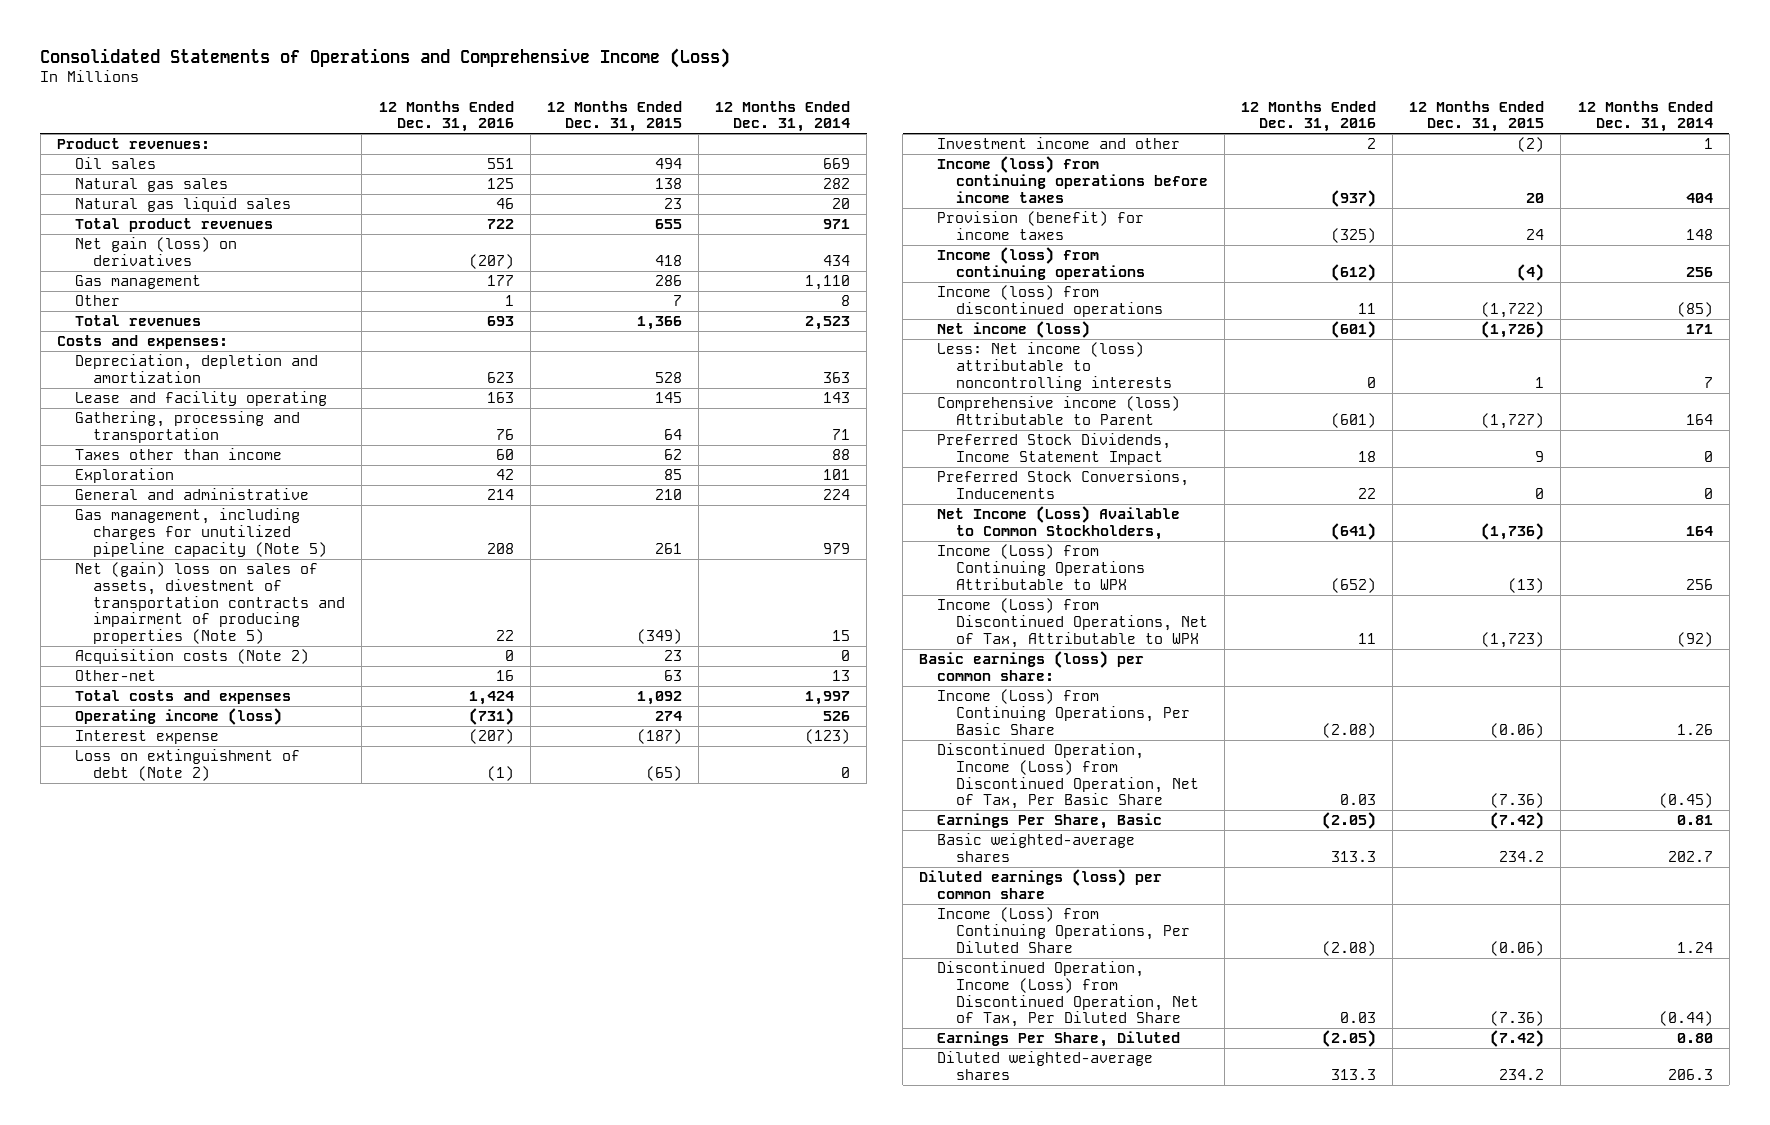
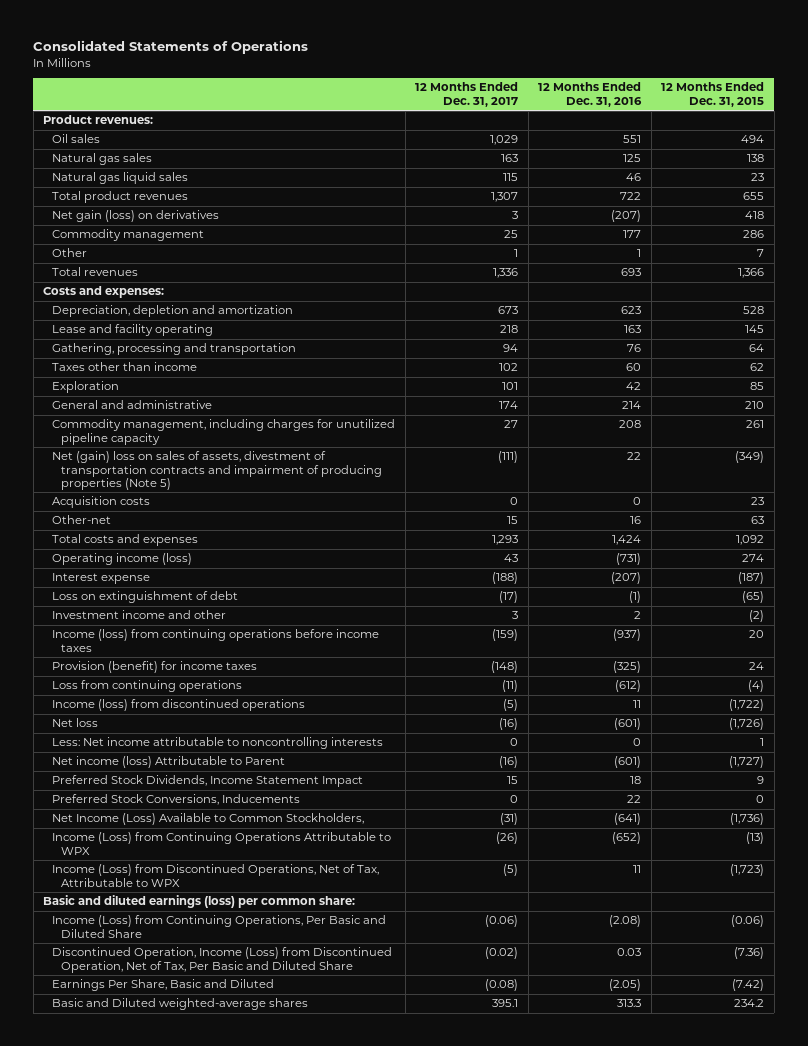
- Consolidated Statements of Operations and Comprehensive Income (Loss)
+ Consolidated Statements of Operations
- | 12 Months Ended Dec. 31, 2016 | 12 Months Ended Dec. 31, 2015 | 12 Months Ended Dec. 31, 2014
+ | 12 Months Ended Dec. 31, 2017 | 12 Months Ended Dec. 31, 2016 | 12 Months Ended Dec. 31, 2015
- Gas management | 177 | 286 | 1,110
+ Commodity management | 25 | 177 | 286
- Gas management, including charges for unutilized pipeline capacity (Note 5) | 208 | 261 | 979
+ Commodity management, including charges for unutilized pipeline capacity | 27 | 208 | 261
- Acquisition costs (Note 2) | 0 | 23 | 0
+ Acquisition costs | 0 | 0 | 23
- Loss on extinguishment of debt (Note 2) | (1) | (65) | 0
+ Loss on extinguishment of debt | (17) | (1) | (65)
- Income (loss) from continuing operations | (612) | (4) | 256
+ Loss from continuing operations | (11) | (612) | (4)
- Net income (loss) | (601) | (1,726) | 171
- Less: Net income (loss) attributable to noncontrolling interests | 0 | 1 | 7
- Comprehensive income (loss) Attributable to Parent | (601) | (1,727) | 164
+ Net loss | (16) | (601) | (1,726)
+ Less: Net income attributable to noncontrolling interests | 0 | 0 | 1
+ Net income (loss) Attributable to Parent | (16) | (601) | (1,727)
- Basic earnings (loss) per common share:
- Income (Loss) from Continuing Operations, Per Basic Share | (2.08) | (0.06) | 1.26
- Discontinued Operation, Income (Loss) from Discontinued Operation, Net of Tax, Per Basic Share | 0.03 | (7.36) | (0.45)
- Earnings Per Share, Basic | (2.05) | (7.42) | 0.81
- Basic weighted-average shares | 313.3 | 234.2 | 202.7
- Diluted earnings (loss) per common share
- Income (Loss) from Continuing Operations, Per Diluted Share | (2.08) | (0.06) | 1.24
- Discontinued Operation, Income (Loss) from Discontinued Operation, Net of Tax, Per Diluted Share | 0.03 | (7.36) | (0.44)
- Earnings Per Share, Diluted | (2.05) | (7.42) | 0.80
- Diluted weighted-average shares | 313.3 | 234.2 | 206.3
+ Basic and diluted earnings (loss) per common share:
+ Income (Loss) from Continuing Operations, Per Basic and Diluted Share | (0.06) | (2.08) | (0.06)
+ Discontinued Operation, Income (Loss) from Discontinued Operation, Net of Tax, Per Basic and Diluted Share | (0.02) | 0.03 | (7.36)
+ Earnings Per Share, Basic and Diluted | (0.08) | (2.05) | (7.42)
+ Basic and Diluted weighted-average shares | 395.1 | 313.3 | 234.2

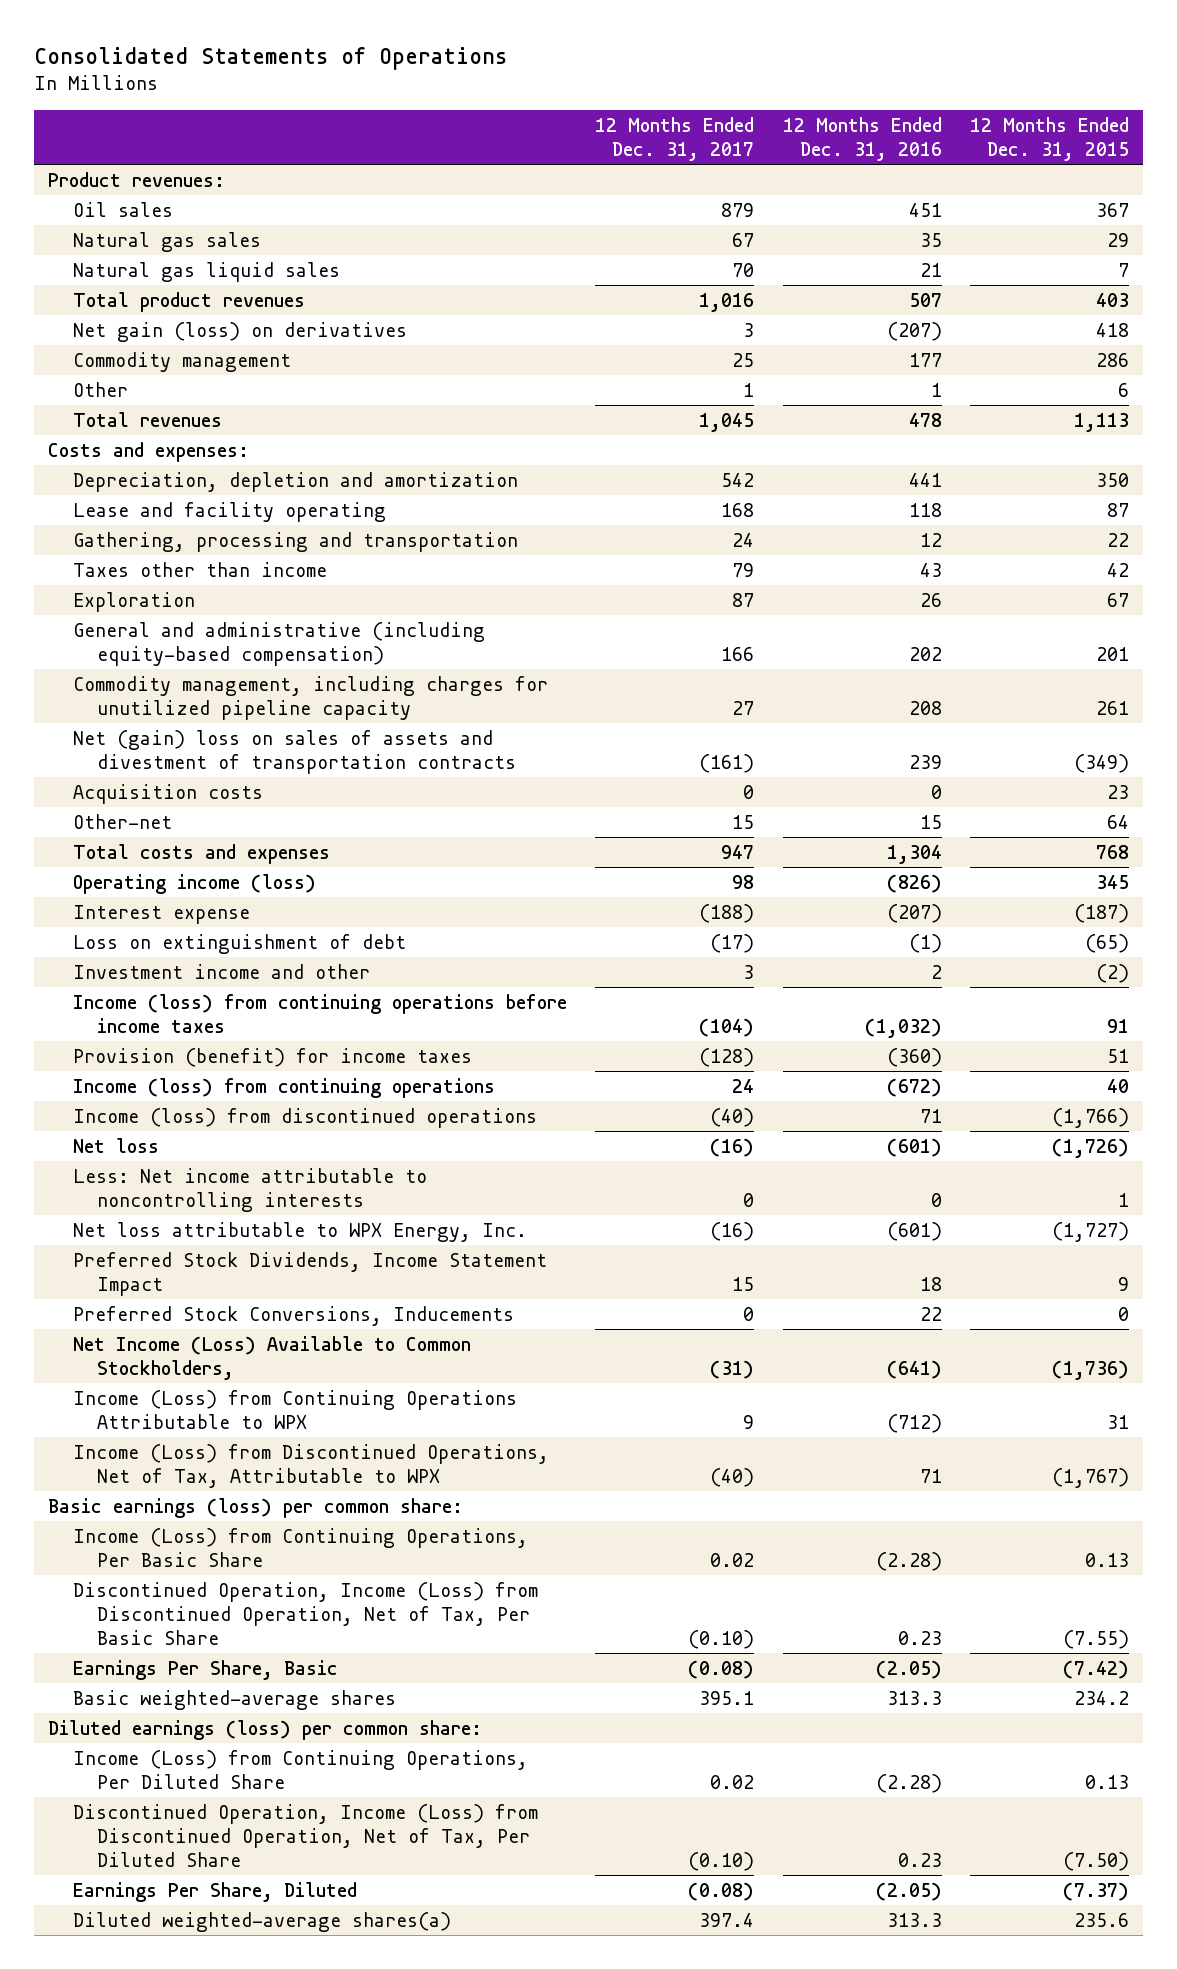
- Oil sales | 1,029 | 551 | 494
- Natural gas sales | 163 | 125 | 138
- Natural gas liquid sales | 115 | 46 | 23
- Total product revenues | 1,307 | 722 | 655
+ Oil sales | 879 | 451 | 367
+ Natural gas sales | 67 | 35 | 29
+ Natural gas liquid sales | 70 | 21 | 7
+ Total product revenues | 1,016 | 507 | 403
- Other | 1 | 1 | 7
- Total revenues | 1,336 | 693 | 1,366
+ Other | 1 | 1 | 6
+ Total revenues | 1,045 | 478 | 1,113
- Depreciation, depletion and amortization | 673 | 623 | 528
- Lease and facility operating | 218 | 163 | 145
- Gathering, processing and transportation | 94 | 76 | 64
- Taxes other than income | 102 | 60 | 62
- Exploration | 101 | 42 | 85
- General and administrative | 174 | 214 | 210
+ Depreciation, depletion and amortization | 542 | 441 | 350
+ Lease and facility operating | 168 | 118 | 87
+ Gathering, processing and transportation | 24 | 12 | 22
+ Taxes other than income | 79 | 43 | 42
+ Exploration | 87 | 26 | 67
+ General and administrative (including equity-based compensation) | 166 | 202 | 201
- Net (gain) loss on sales of assets, divestment of transportation contracts and impairment of producing properties (Note 5) | (111) | 22 | (349)
+ Net (gain) loss on sales of assets and divestment of transportation contracts | (161) | 239 | (349)
- Other-net | 15 | 16 | 63
- Total costs and expenses | 1,293 | 1,424 | 1,092
- Operating income (loss) | 43 | (731) | 274
+ Other-net | 15 | 15 | 64
+ Total costs and expenses | 947 | 1,304 | 768
+ Operating income (loss) | 98 | (826) | 345
- Income (loss) from continuing operations before income taxes | (159) | (937) | 20
- Provision (benefit) for income taxes | (148) | (325) | 24
- Loss from continuing operations | (11) | (612) | (4)
- Income (loss) from discontinued operations | (5) | 11 | (1,722)
+ Income (loss) from continuing operations before income taxes | (104) | (1,032) | 91
+ Provision (benefit) for income taxes | (128) | (360) | 51
+ Income (loss) from continuing operations | 24 | (672) | 40
+ Income (loss) from discontinued operations | (40) | 71 | (1,766)
- Net income (loss) Attributable to Parent | (16) | (601) | (1,727)
+ Net loss attributable to WPX Energy, Inc. | (16) | (601) | (1,727)
- Income (Loss) from Continuing Operations Attributable to WPX | (26) | (652) | (13)
- Income (Loss) from Discontinued Operations, Net of Tax, Attributable to WPX | (5) | 11 | (1,723)
- Basic and diluted earnings (loss) per common share:
- Income (Loss) from Continuing Operations, Per Basic and Diluted Share | (0.06) | (2.08) | (0.06)
- Discontinued Operation, Income (Loss) from Discontinued Operation, Net of Tax, Per Basic and Diluted Share | (0.02) | 0.03 | (7.36)
- Earnings Per Share, Basic and Diluted | (0.08) | (2.05) | (7.42)
- Basic and Diluted weighted-average shares | 395.1 | 313.3 | 234.2
+ Income (Loss) from Continuing Operations Attributable to WPX | 9 | (712) | 31
+ Income (Loss) from Discontinued Operations, Net of Tax, Attributable to WPX | (40) | 71 | (1,767)
+ Basic earnings (loss) per common share:
+ Income (Loss) from Continuing Operations, Per Basic Share | 0.02 | (2.28) | 0.13
+ Discontinued Operation, Income (Loss) from Discontinued Operation, Net of Tax, Per Basic Share | (0.10) | 0.23 | (7.55)
+ Earnings Per Share, Basic | (0.08) | (2.05) | (7.42)
+ Basic weighted-average shares | 395.1 | 313.3 | 234.2
+ Diluted earnings (loss) per common share:
+ Income (Loss) from Continuing Operations, Per Diluted Share | 0.02 | (2.28) | 0.13
+ Discontinued Operation, Income (Loss) from Discontinued Operation, Net of Tax, Per Diluted Share | (0.10) | 0.23 | (7.50)
+ Earnings Per Share, Diluted | (0.08) | (2.05) | (7.37)
+ Diluted weighted-average shares(a) | 397.4 | 313.3 | 235.6

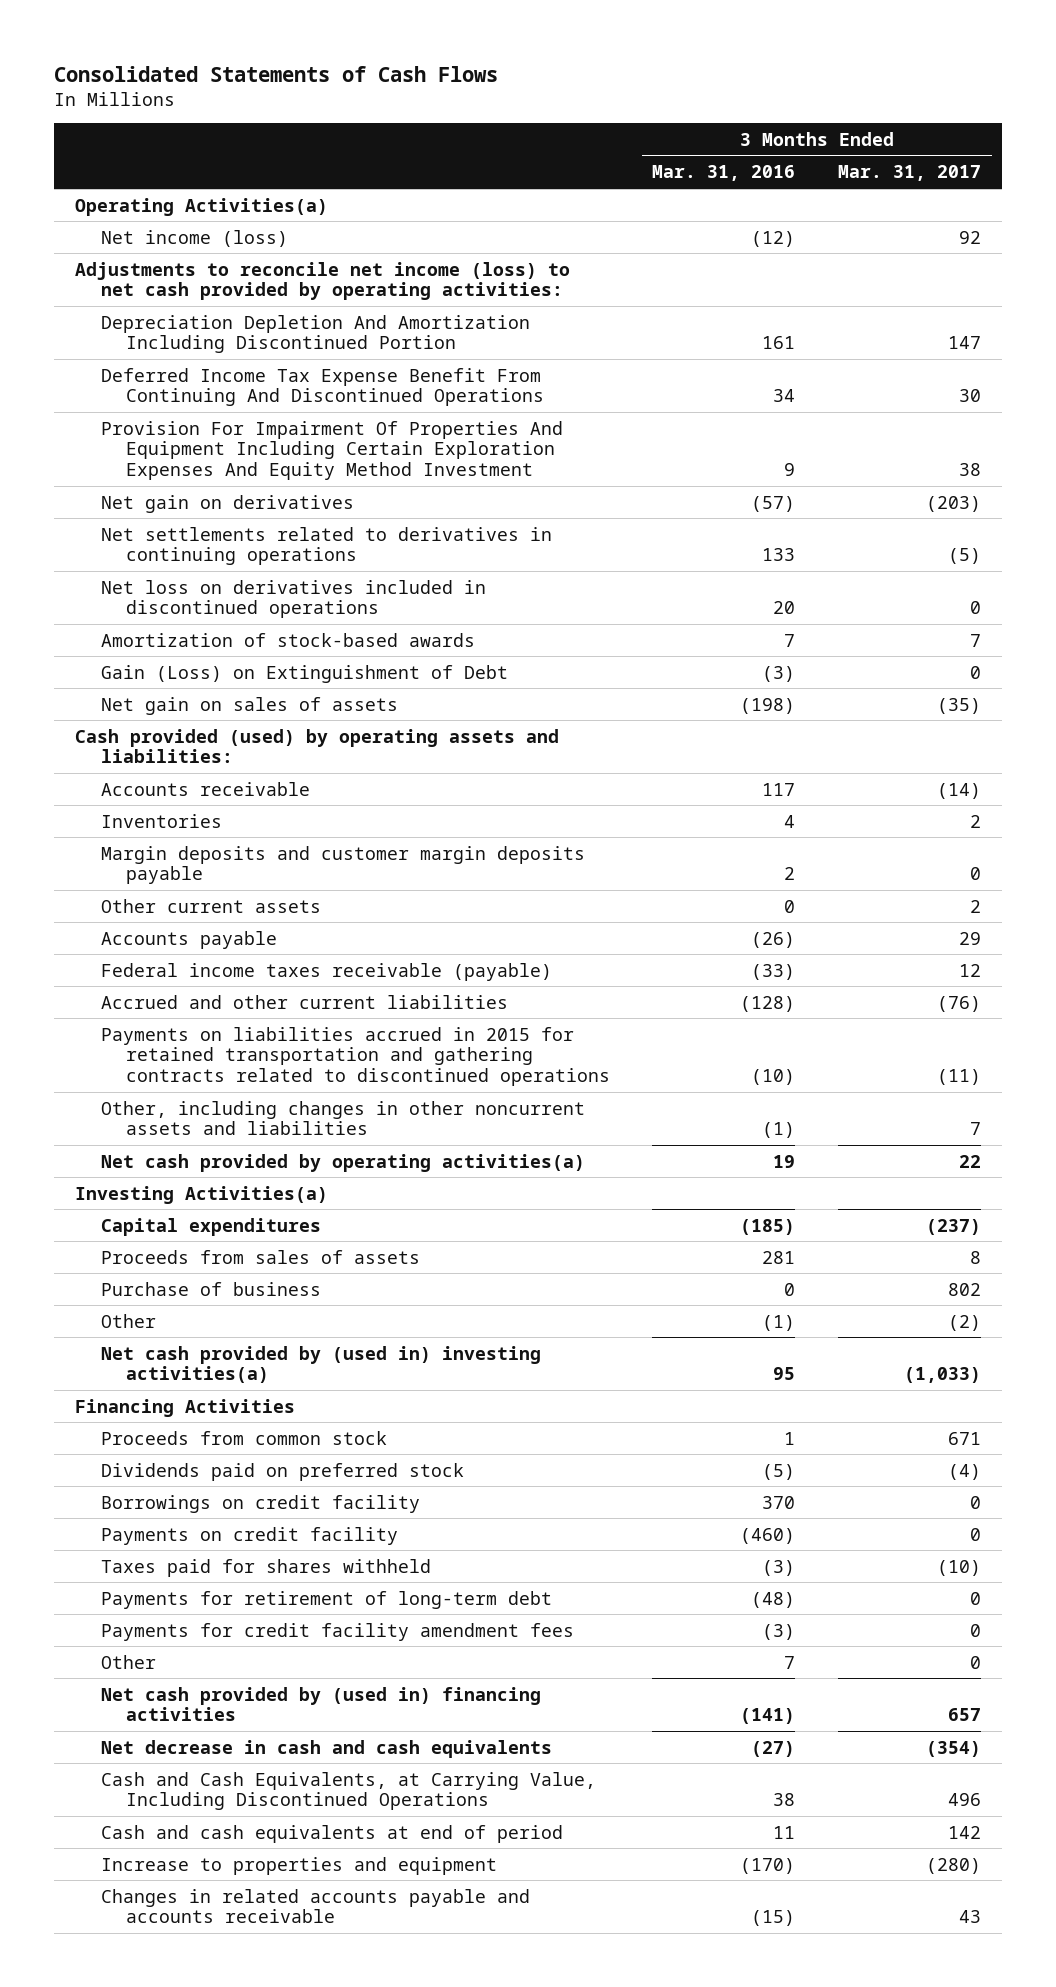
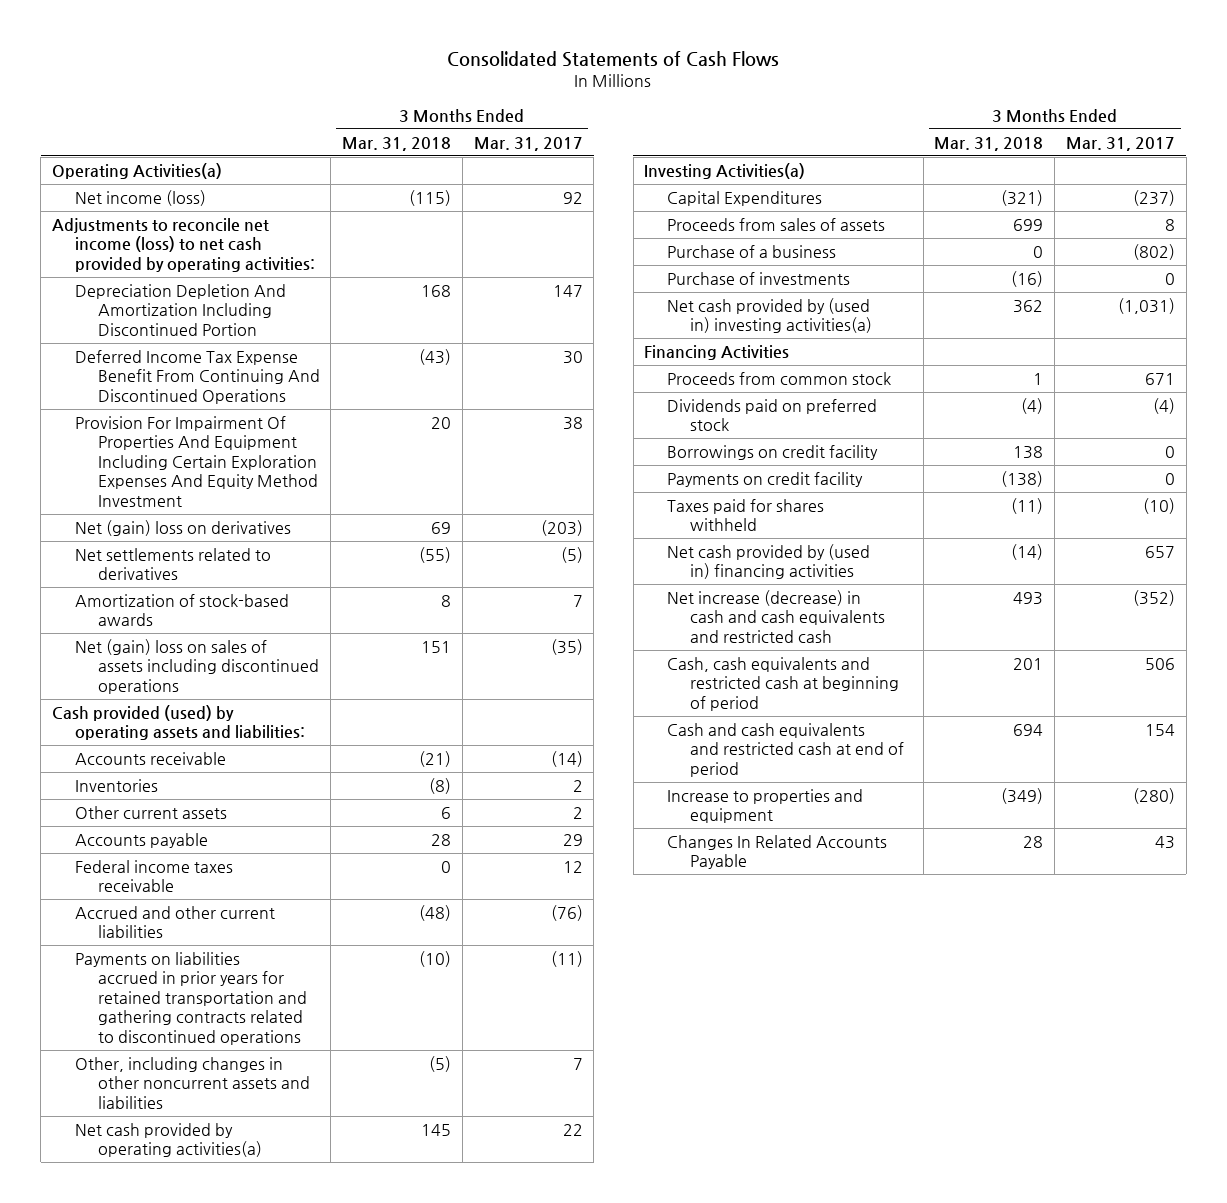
- | 3 Months Ended Mar. 31, 2016 | 3 Months Ended Mar. 31, 2017
+ | 3 Months Ended Mar. 31, 2018 | 3 Months Ended Mar. 31, 2017
- Net gain on derivatives | (57) | (203)
- Net settlements related to derivatives in continuing operations | 133 | (5)
- Net loss on derivatives included in discontinued operations | 20 | 0
+ Net (gain) loss on derivatives | 69 | (203)
+ Net settlements related to derivatives | (55) | (5)
- Gain (Loss) on Extinguishment of Debt | (3) | 0
- Net gain on sales of assets | (198) | (35)
+ Net (gain) loss on sales of assets including discontinued operations | 151 | (35)
- Margin deposits and customer margin deposits payable | 2 | 0
- Federal income taxes receivable (payable) | (33) | 12
+ Federal income taxes receivable | 0 | 12
- Payments on liabilities accrued in 2015 for retained transportation and gathering contracts related to discontinued operations | (10) | (11)
+ Payments on liabilities accrued in prior years for retained transportation and gathering contracts related to discontinued operations | (10) | (11)
- Capital expenditures | (185) | (237)
+ Capital Expenditures | (321) | (237)
- Purchase of business | 0 | 802
- Other | (1) | (2)
- Net cash provided by (used in) investing activities(a) | 95 | (1,033)
+ Purchase of a business | 0 | (802)
+ Purchase of investments | (16) | 0
+ Net cash provided by (used in) investing activities(a) | 362 | (1,031)
- Payments for retirement of long-term debt | (48) | 0
- Payments for credit facility amendment fees | (3) | 0
- Other | 7 | 0
- Net decrease in cash and cash equivalents | (27) | (354)
- Cash and Cash Equivalents, at Carrying Value, Including Discontinued Operations | 38 | 496
- Cash and cash equivalents at end of period | 11 | 142
+ Net increase (decrease) in cash and cash equivalents and restricted cash | 493 | (352)
+ Cash, cash equivalents and restricted cash at beginning of period | 201 | 506
+ Cash and cash equivalents and restricted cash at end of period | 694 | 154
- Changes in related accounts payable and accounts receivable | (15) | 43
+ Changes In Related Accounts Payable | 28 | 43

